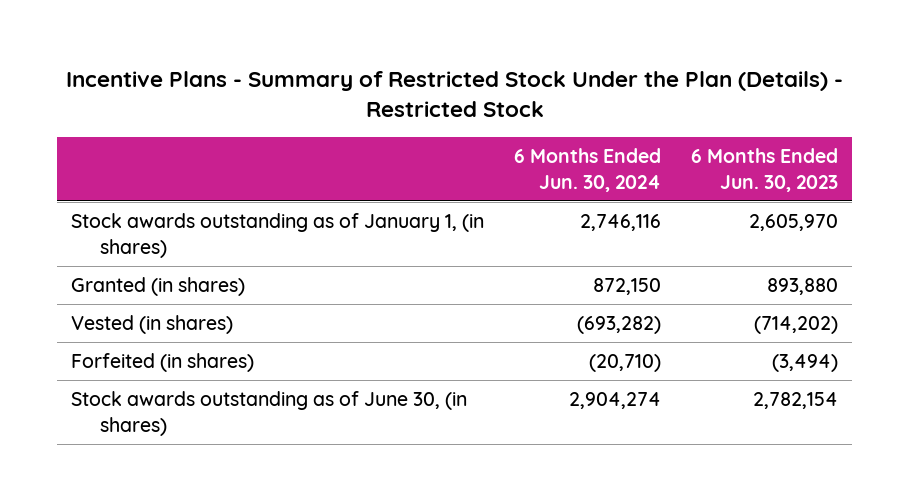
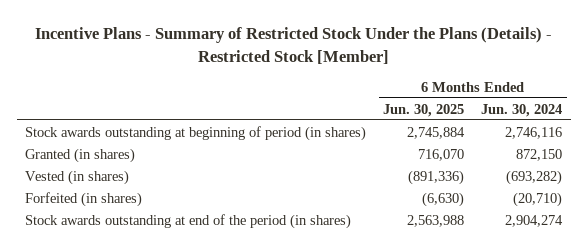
- Incentive Plans - Summary of Restricted Stock Under the Plan (Details) - Restricted Stock
+ Incentive Plans - Summary of Restricted Stock Under the Plans (Details) - Restricted Stock [Member]
- | 6 Months Ended Jun. 30, 2024 | 6 Months Ended Jun. 30, 2023
+ | 6 Months Ended Jun. 30, 2025 | 6 Months Ended Jun. 30, 2024
- Stock awards outstanding as of January 1, (in shares) | 2,746,116 | 2,605,970
+ Stock awards outstanding at beginning of period (in shares) | 2,745,884 | 2,746,116
- Stock awards outstanding as of June 30, (in shares) | 2,904,274 | 2,782,154
+ Stock awards outstanding at end of the period (in shares) | 2,563,988 | 2,904,274

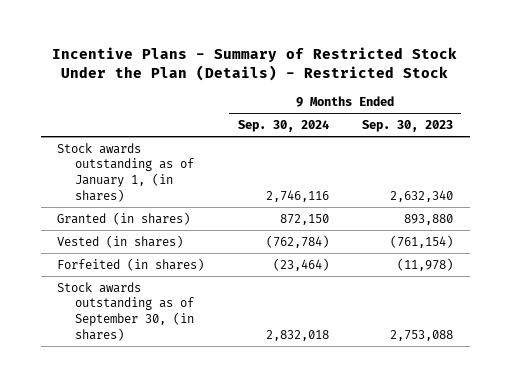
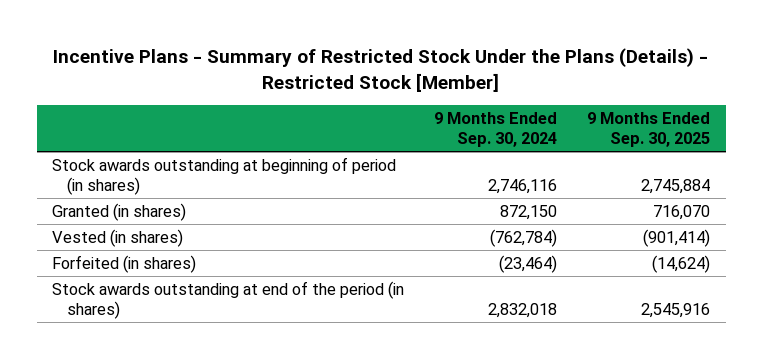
- Incentive Plans - Summary of Restricted Stock Under the Plan (Details) - Restricted Stock
+ Incentive Plans - Summary of Restricted Stock Under the Plans (Details) - Restricted Stock [Member]
- | 9 Months Ended Sep. 30, 2024 | 9 Months Ended Sep. 30, 2023
+ | 9 Months Ended Sep. 30, 2024 | 9 Months Ended Sep. 30, 2025
- Stock awards outstanding as of January 1, (in shares) | 2,746,116 | 2,632,340
+ Stock awards outstanding at beginning of period (in shares) | 2,746,116 | 2,745,884
- Stock awards outstanding as of September 30, (in shares) | 2,832,018 | 2,753,088
+ Stock awards outstanding at end of the period (in shares) | 2,832,018 | 2,545,916

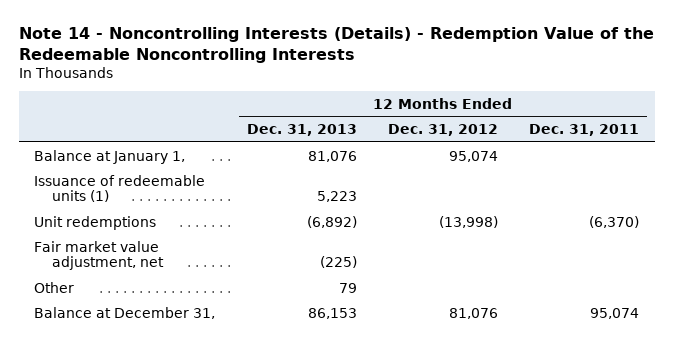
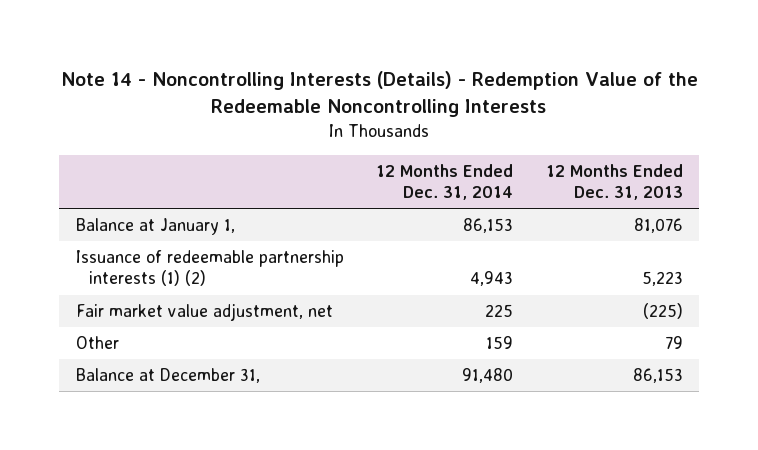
- | 12 Months Ended Dec. 31, 2013 | 12 Months Ended Dec. 31, 2012 | 12 Months Ended Dec. 31, 2011
+ | 12 Months Ended Dec. 31, 2014 | 12 Months Ended Dec. 31, 2013
- Issuance of redeemable units (1) | 5,223 | |
- Unit redemptions | (6,892) | (13,998) | (6,370)
+ Issuance of redeemable partnership interests (1) (2) | 4,943 | 5,223

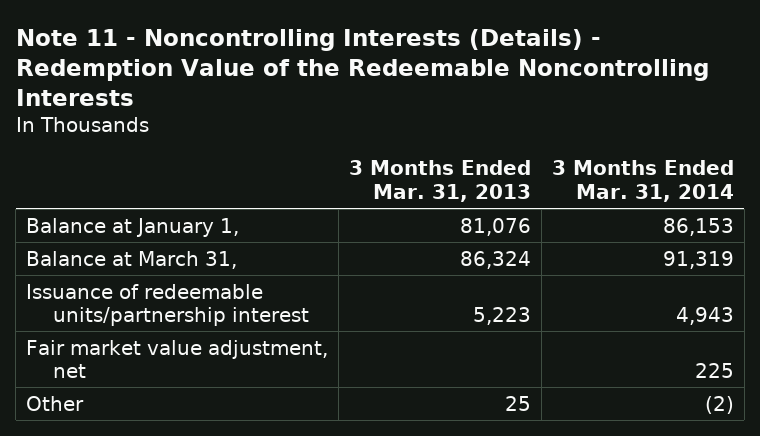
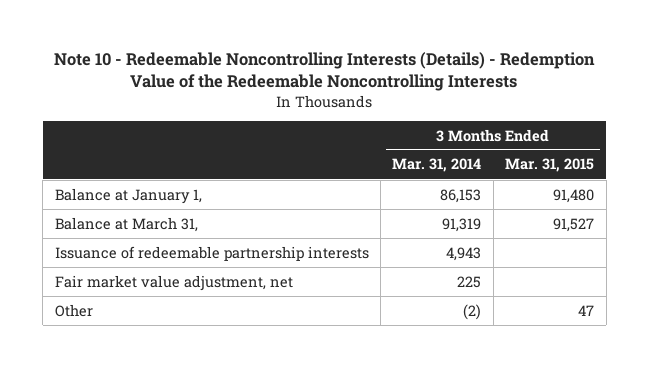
- Note 11 - Noncontrolling Interests (Details) - Redemption Value of the Redeemable Noncontrolling Interests
+ Note 10 - Redeemable Noncontrolling Interests (Details) - Redemption Value of the Redeemable Noncontrolling Interests
- | 3 Months Ended Mar. 31, 2013 | 3 Months Ended Mar. 31, 2014
+ | 3 Months Ended Mar. 31, 2014 | 3 Months Ended Mar. 31, 2015
- Issuance of redeemable units/partnership interest | 5,223 | 4,943
+ Issuance of redeemable partnership interests | 4,943 |

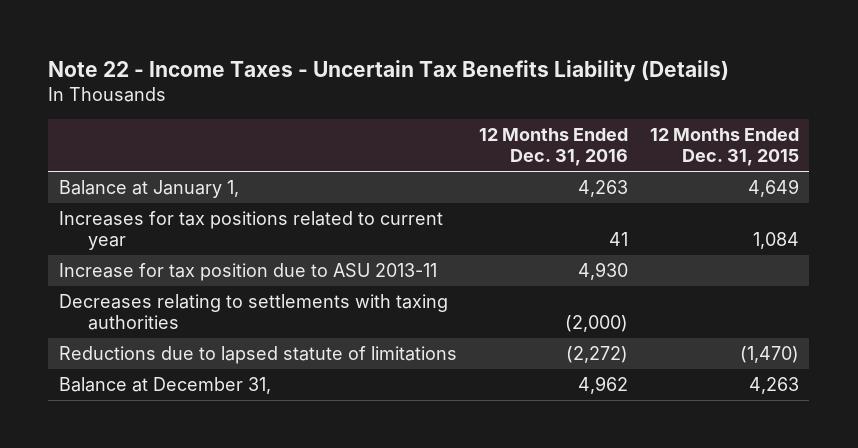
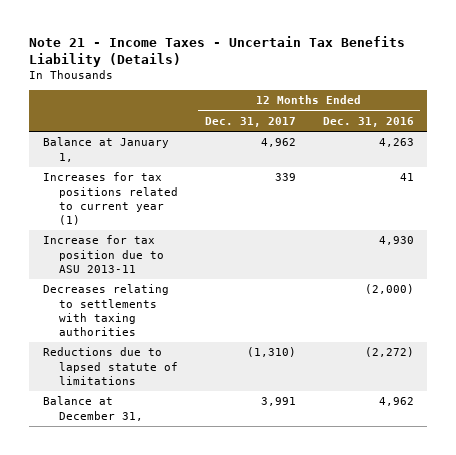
- Note 22 - Income Taxes - Uncertain Tax Benefits Liability (Details)
+ Note 21 - Income Taxes - Uncertain Tax Benefits Liability (Details)
- | 12 Months Ended Dec. 31, 2016 | 12 Months Ended Dec. 31, 2015
+ | 12 Months Ended Dec. 31, 2017 | 12 Months Ended Dec. 31, 2016
- Increases for tax positions related to current year | 41 | 1,084
+ Increases for tax positions related to current year (1) | 339 | 41

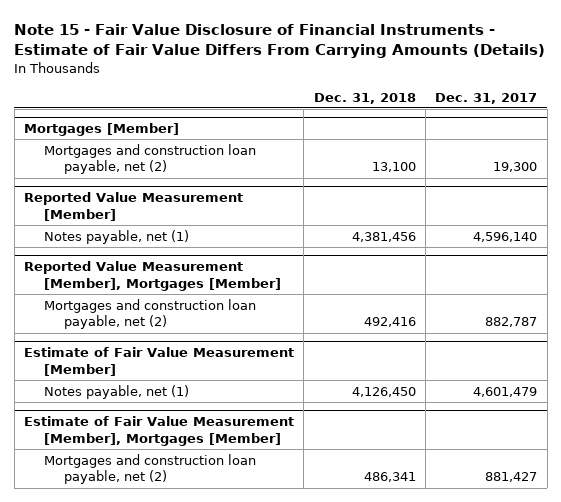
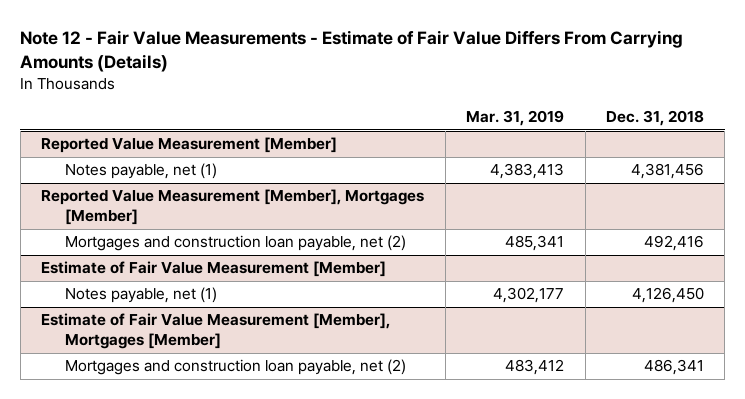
- Note 15 - Fair Value Disclosure of Financial Instruments - Estimate of Fair Value Differs From Carrying Amounts (Details)
+ Note 12 - Fair Value Measurements - Estimate of Fair Value Differs From Carrying Amounts (Details)
- | Dec. 31, 2018 | Dec. 31, 2017
+ | Mar. 31, 2019 | Dec. 31, 2018
- Mortgages [Member]
- Mortgages and construction loan payable, net (2) | 13,100 | 19,300

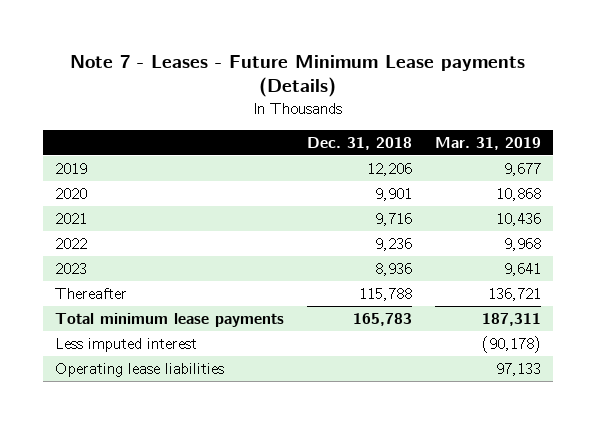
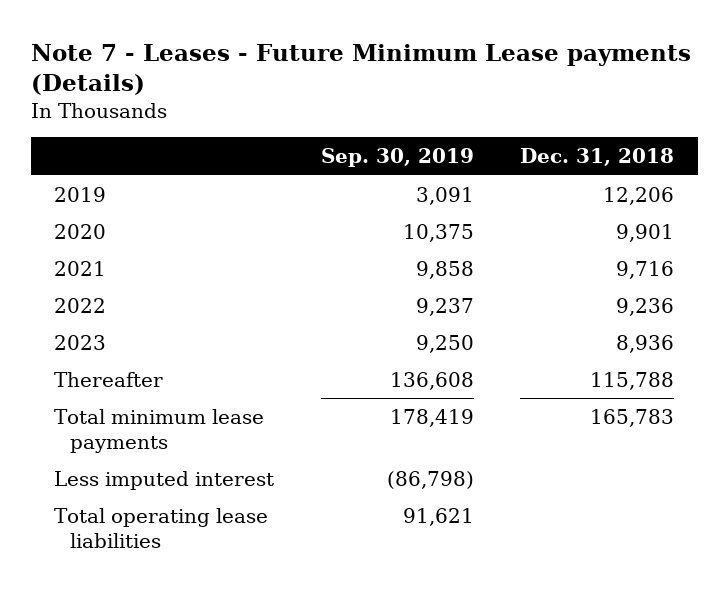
- | Dec. 31, 2018 | Mar. 31, 2019
+ | Sep. 30, 2019 | Dec. 31, 2018
- Operating lease liabilities | | 97,133
+ Total operating lease liabilities | 91,621 |

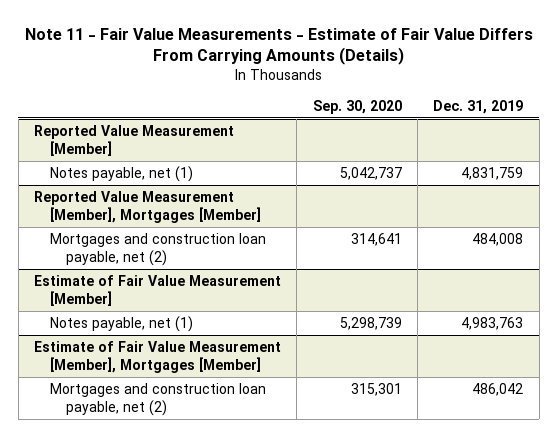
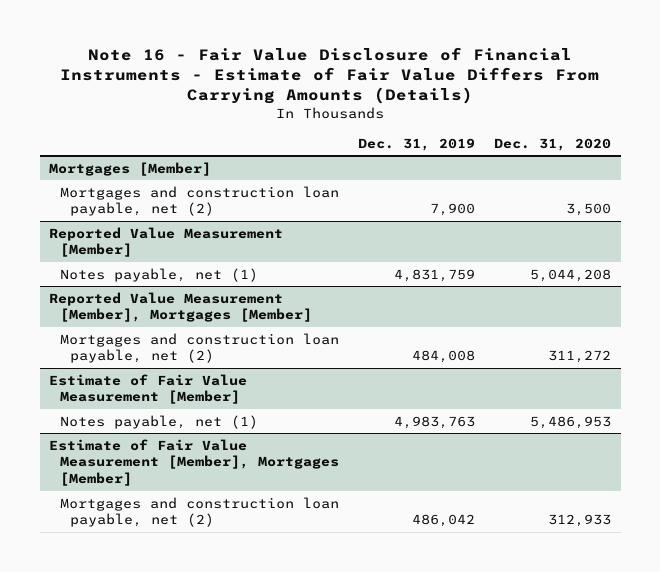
- Note 11 - Fair Value Measurements - Estimate of Fair Value Differs From Carrying Amounts (Details)
+ Note 16 - Fair Value Disclosure of Financial Instruments - Estimate of Fair Value Differs From Carrying Amounts (Details)
- | Sep. 30, 2020 | Dec. 31, 2019
+ | Dec. 31, 2019 | Dec. 31, 2020
+ Mortgages [Member]
+ Mortgages and construction loan payable, net (2) | 7,900 | 3,500

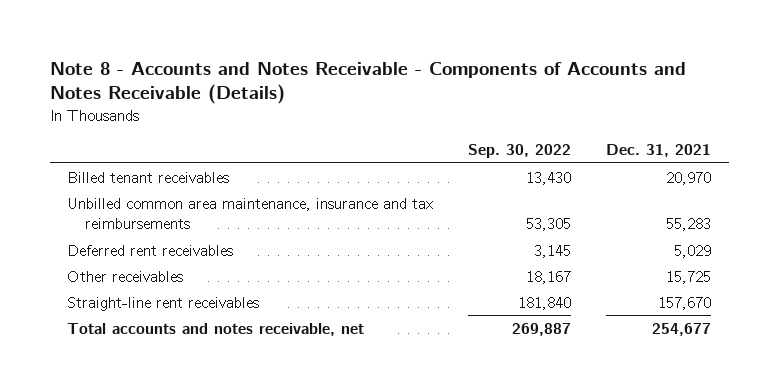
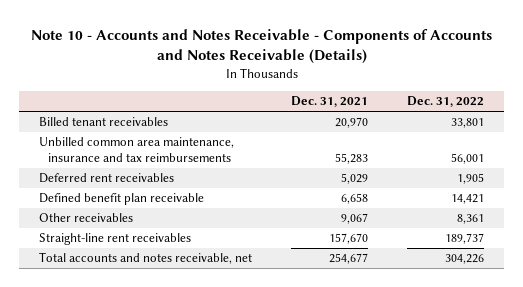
- Note 8 - Accounts and Notes Receivable - Components of Accounts and Notes Receivable (Details)
+ Note 10 - Accounts and Notes Receivable - Components of Accounts and Notes Receivable (Details)
- | Sep. 30, 2022 | Dec. 31, 2021
+ | Dec. 31, 2021 | Dec. 31, 2022
- Other receivables | 18,167 | 15,725
+ Defined benefit plan receivable | 6,658 | 14,421
+ Other receivables | 9,067 | 8,361

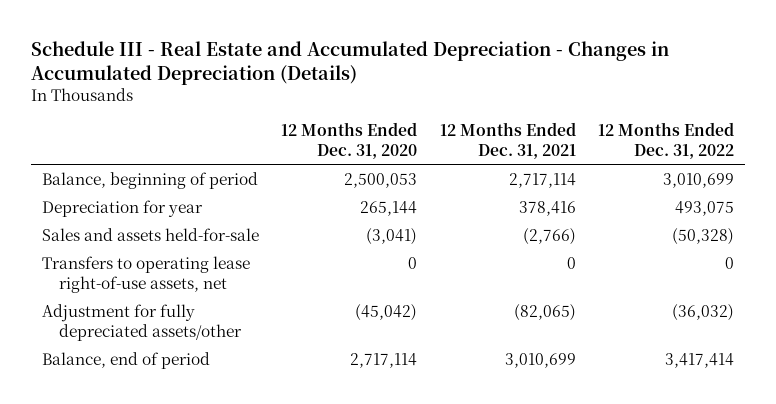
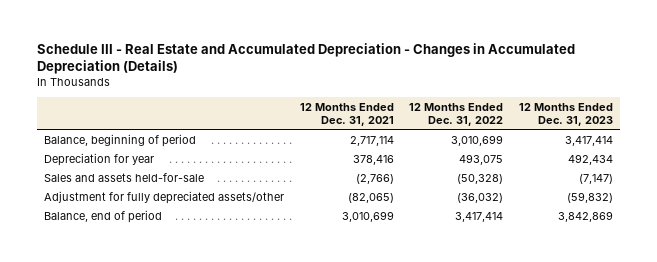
- | 12 Months Ended Dec. 31, 2020 | 12 Months Ended Dec. 31, 2021 | 12 Months Ended Dec. 31, 2022
+ | 12 Months Ended Dec. 31, 2021 | 12 Months Ended Dec. 31, 2022 | 12 Months Ended Dec. 31, 2023
- Transfers to operating lease right-of-use assets, net | 0 | 0 | 0

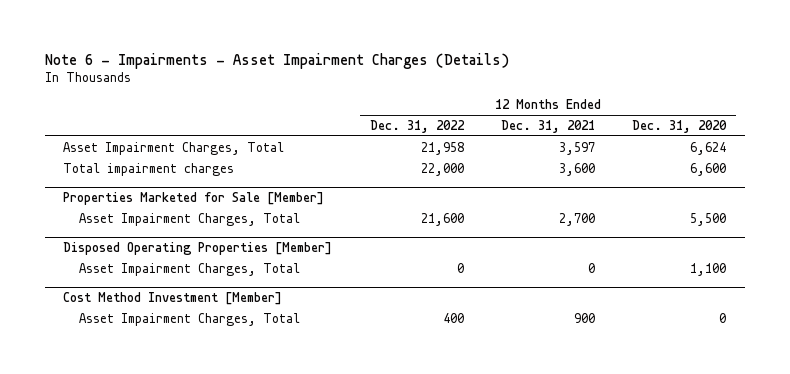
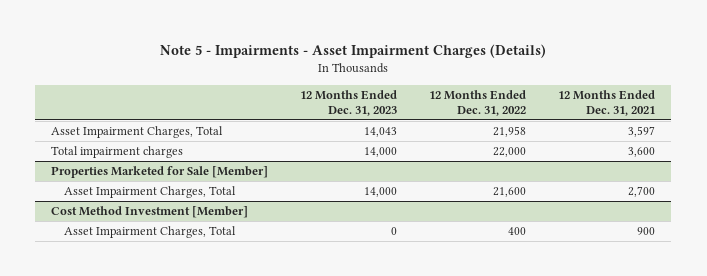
- Note 6 - Impairments - Asset Impairment Charges (Details)
+ Note 5 - Impairments - Asset Impairment Charges (Details)
- | 12 Months Ended Dec. 31, 2022 | 12 Months Ended Dec. 31, 2021 | 12 Months Ended Dec. 31, 2020
+ | 12 Months Ended Dec. 31, 2023 | 12 Months Ended Dec. 31, 2022 | 12 Months Ended Dec. 31, 2021
- Disposed Operating Properties [Member]
- Asset Impairment Charges, Total | 0 | 0 | 1,100

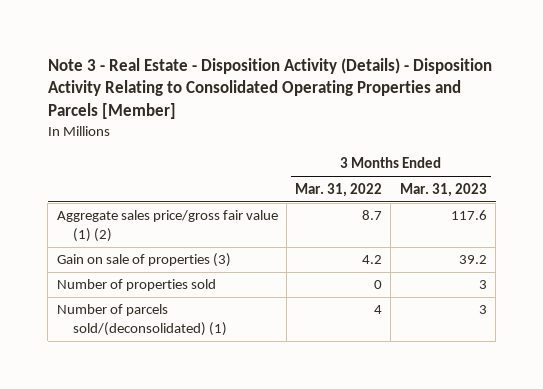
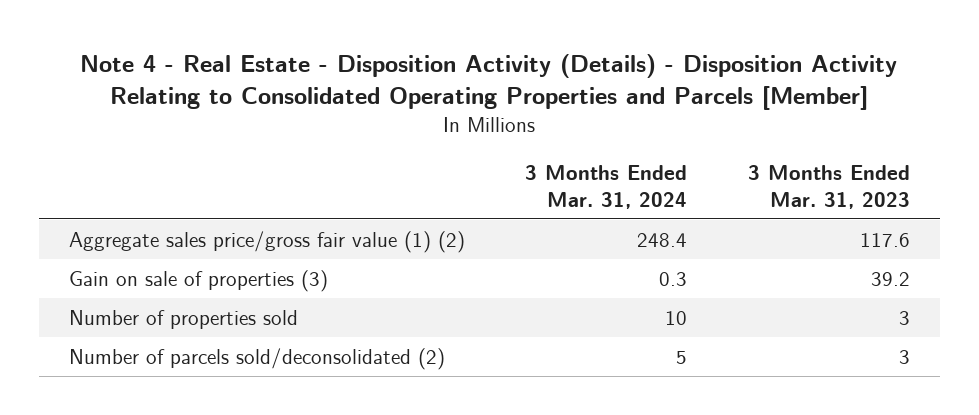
- Note 3 - Real Estate - Disposition Activity (Details) - Disposition Activity Relating to Consolidated Operating Properties and Parcels [Member]
+ Note 4 - Real Estate - Disposition Activity (Details) - Disposition Activity Relating to Consolidated Operating Properties and Parcels [Member]
- | 3 Months Ended Mar. 31, 2022 | 3 Months Ended Mar. 31, 2023
+ | 3 Months Ended Mar. 31, 2024 | 3 Months Ended Mar. 31, 2023
- Number of parcels sold/(deconsolidated) (1) | 4 | 3
+ Number of parcels sold/deconsolidated (2) | 5 | 3

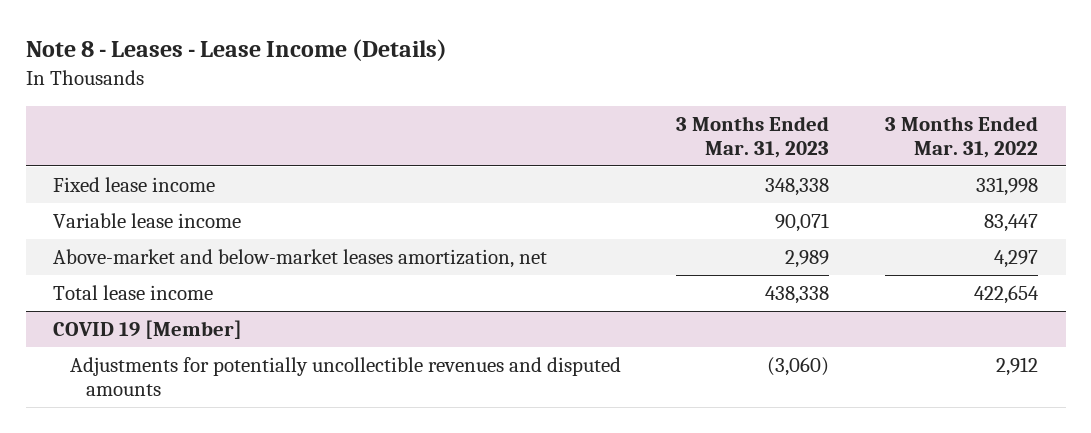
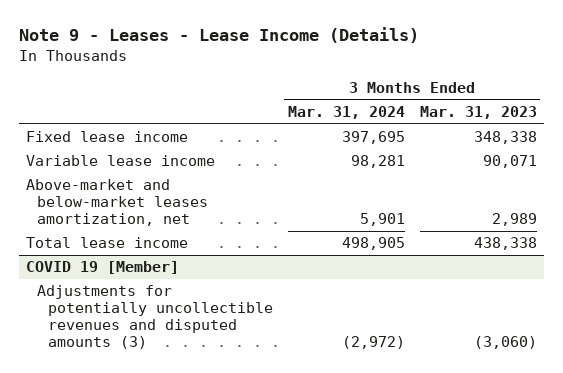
- Note 8 - Leases - Lease Income (Details)
+ Note 9 - Leases - Lease Income (Details)
- | 3 Months Ended Mar. 31, 2023 | 3 Months Ended Mar. 31, 2022
+ | 3 Months Ended Mar. 31, 2024 | 3 Months Ended Mar. 31, 2023
@ COVID 19 [Member]
- Adjustments for potentially uncollectible revenues and disputed amounts | (3,060) | 2,912
+ Adjustments for potentially uncollectible revenues and disputed amounts (3) | (2,972) | (3,060)

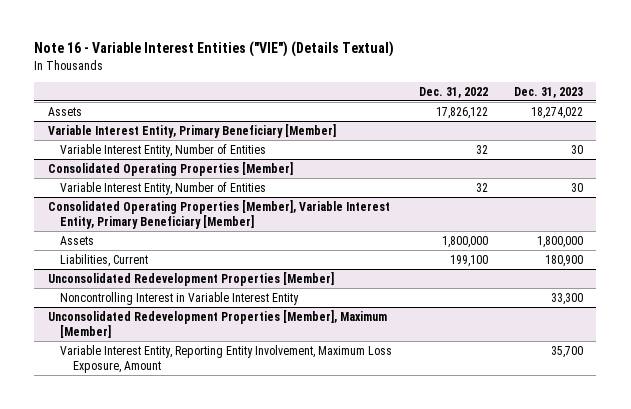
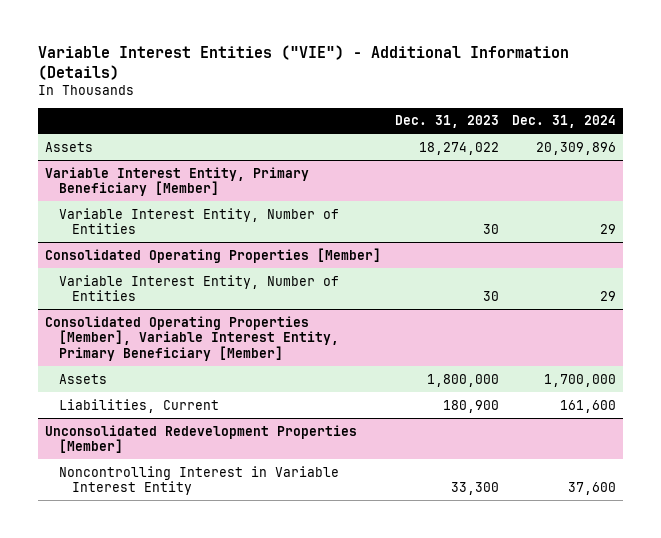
- Note 16 - Variable Interest Entities ("VIE") (Details Textual)
+ Variable Interest Entities ("VIE") - Additional Information (Details)
- | Dec. 31, 2022 | Dec. 31, 2023
+ | Dec. 31, 2023 | Dec. 31, 2024
- Unconsolidated Redevelopment Properties [Member], Maximum [Member]
- Variable Interest Entity, Reporting Entity Involvement, Maximum Loss Exposure, Amount | | 35,700

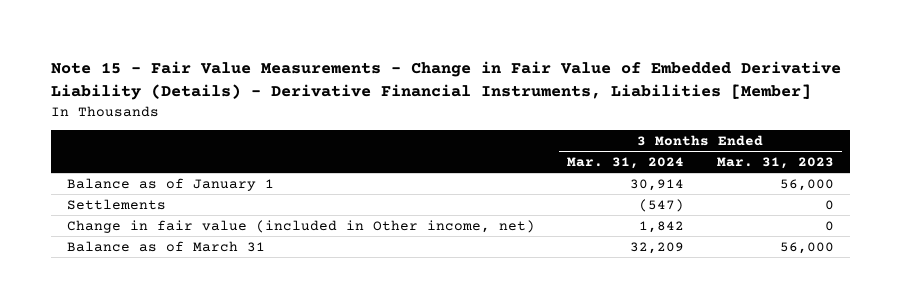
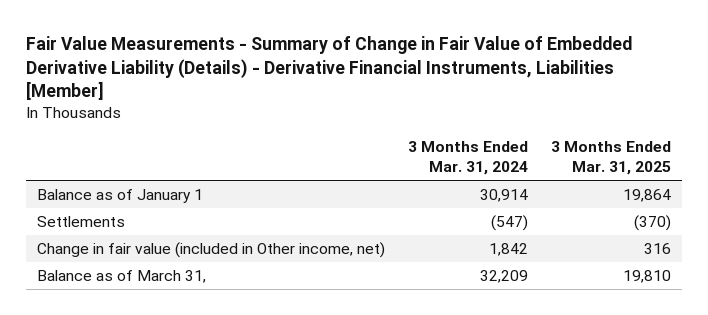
- Note 15 - Fair Value Measurements - Change in Fair Value of Embedded Derivative Liability (Details) - Derivative Financial Instruments, Liabilities [Member]
+ Fair Value Measurements - Summary of Change in Fair Value of Embedded Derivative Liability (Details) - Derivative Financial Instruments, Liabilities [Member]
- | 3 Months Ended Mar. 31, 2024 | 3 Months Ended Mar. 31, 2023
+ | 3 Months Ended Mar. 31, 2024 | 3 Months Ended Mar. 31, 2025
- Balance as of March 31 | 32,209 | 56,000
+ Balance as of March 31, | 32,209 | 19,810

